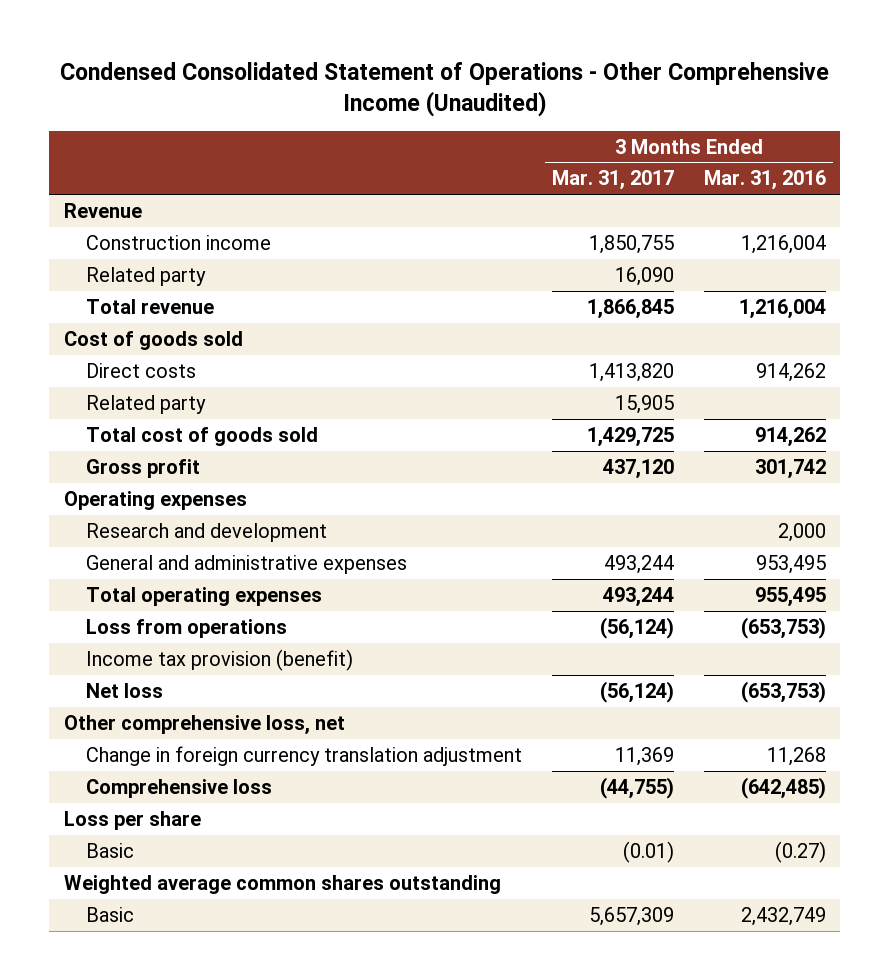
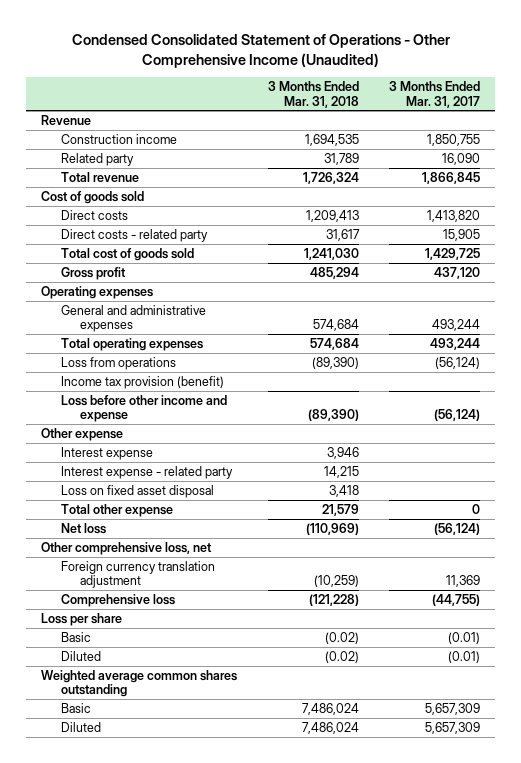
- | 3 Months Ended Mar. 31, 2017 | 3 Months Ended Mar. 31, 2016
+ | 3 Months Ended Mar. 31, 2018 | 3 Months Ended Mar. 31, 2017
- Related party | 15,905 |
+ Direct costs - related party | 31,617 | 15,905
- Research and development | | 2,000
+ Loss before other income and expense | (89,390) | (56,124)
+ Other expense
+ Interest expense | 3,946 |
+ Interest expense - related party | 14,215 |
+ Loss on fixed asset disposal | 3,418 |
+ Total other expense | 21,579 | 0
- Change in foreign currency translation adjustment | 11,369 | 11,268
+ Foreign currency translation adjustment | (10,259) | 11,369
+ Diluted | (0.02) | (0.01)
+ Diluted | 7,486,024 | 5,657,309

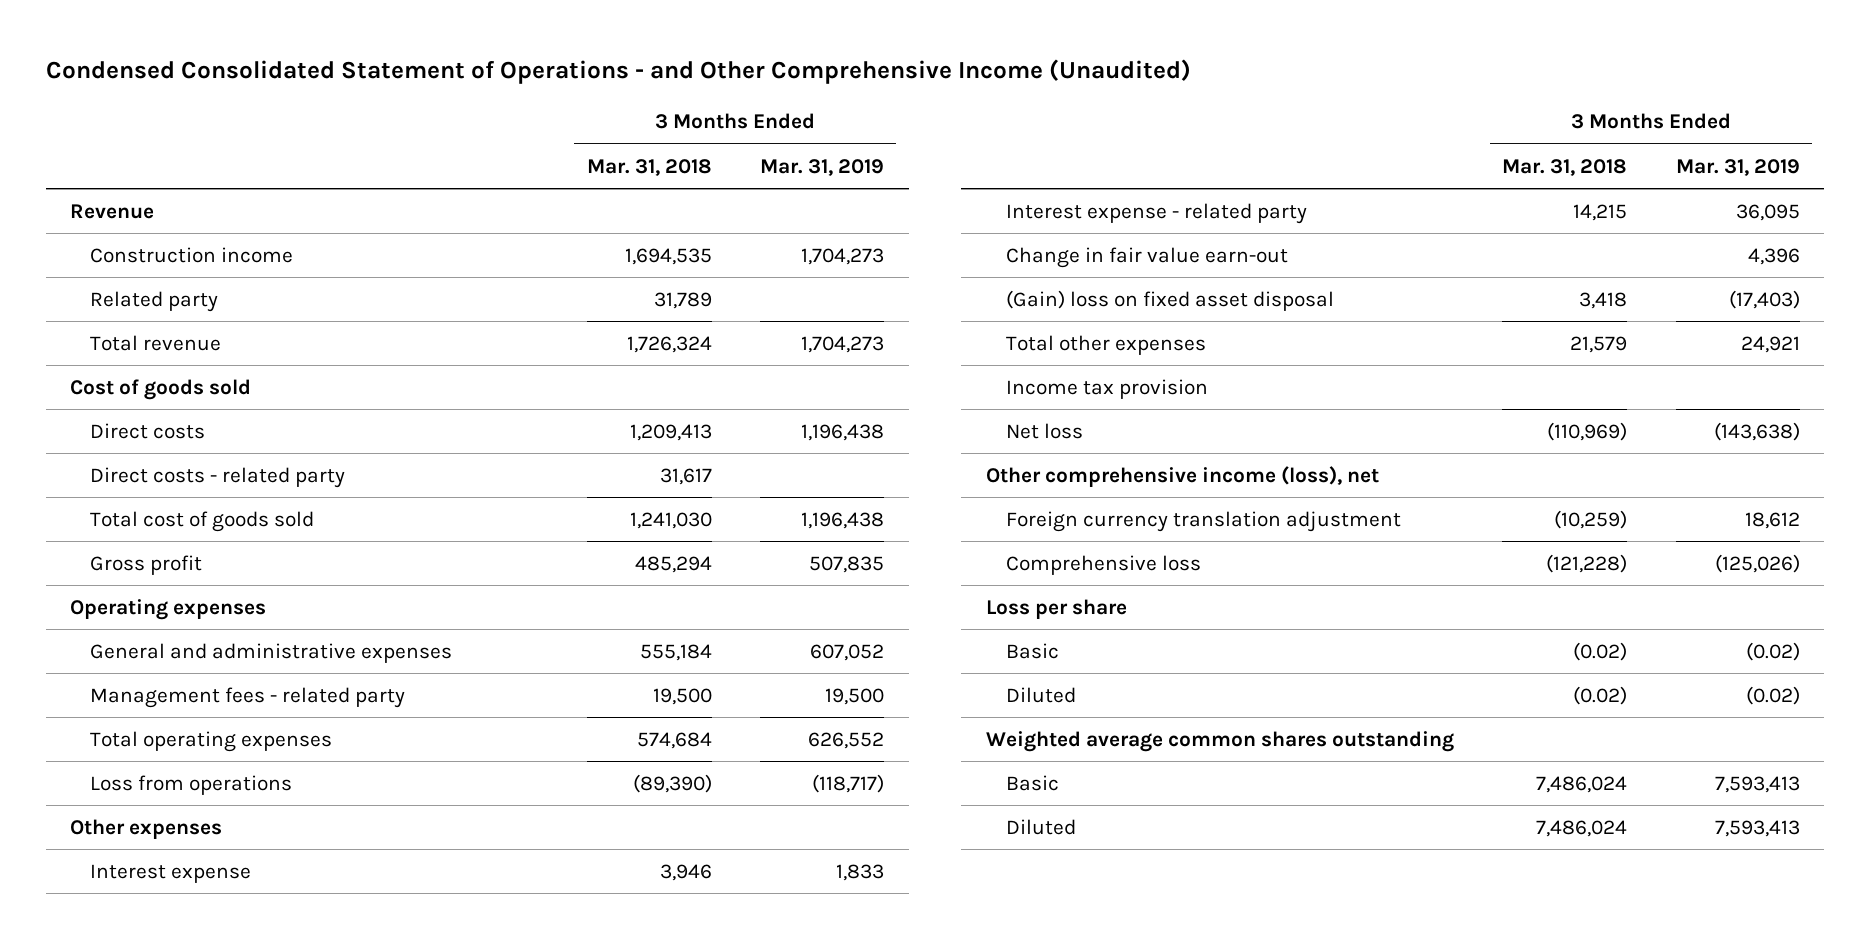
- Condensed Consolidated Statement of Operations - Other Comprehensive Income (Unaudited)
+ Condensed Consolidated Statement of Operations - and Other Comprehensive Income (Unaudited)
- | 3 Months Ended Mar. 31, 2018 | 3 Months Ended Mar. 31, 2017
+ | 3 Months Ended Mar. 31, 2018 | 3 Months Ended Mar. 31, 2019
- General and administrative expenses | 574,684 | 493,244
+ General and administrative expenses | 555,184 | 607,052
+ Management fees - related party | 19,500 | 19,500
- Income tax provision (benefit)
- Loss before other income and expense | (89,390) | (56,124)
- Other expense
+ Other expenses
- Loss on fixed asset disposal | 3,418 |
- Total other expense | 21,579 | 0
+ Change in fair value earn-out | | 4,396
+ (Gain) loss on fixed asset disposal | 3,418 | (17,403)
+ Total other expenses | 21,579 | 24,921
+ Income tax provision
- Other comprehensive loss, net
+ Other comprehensive income (loss), net

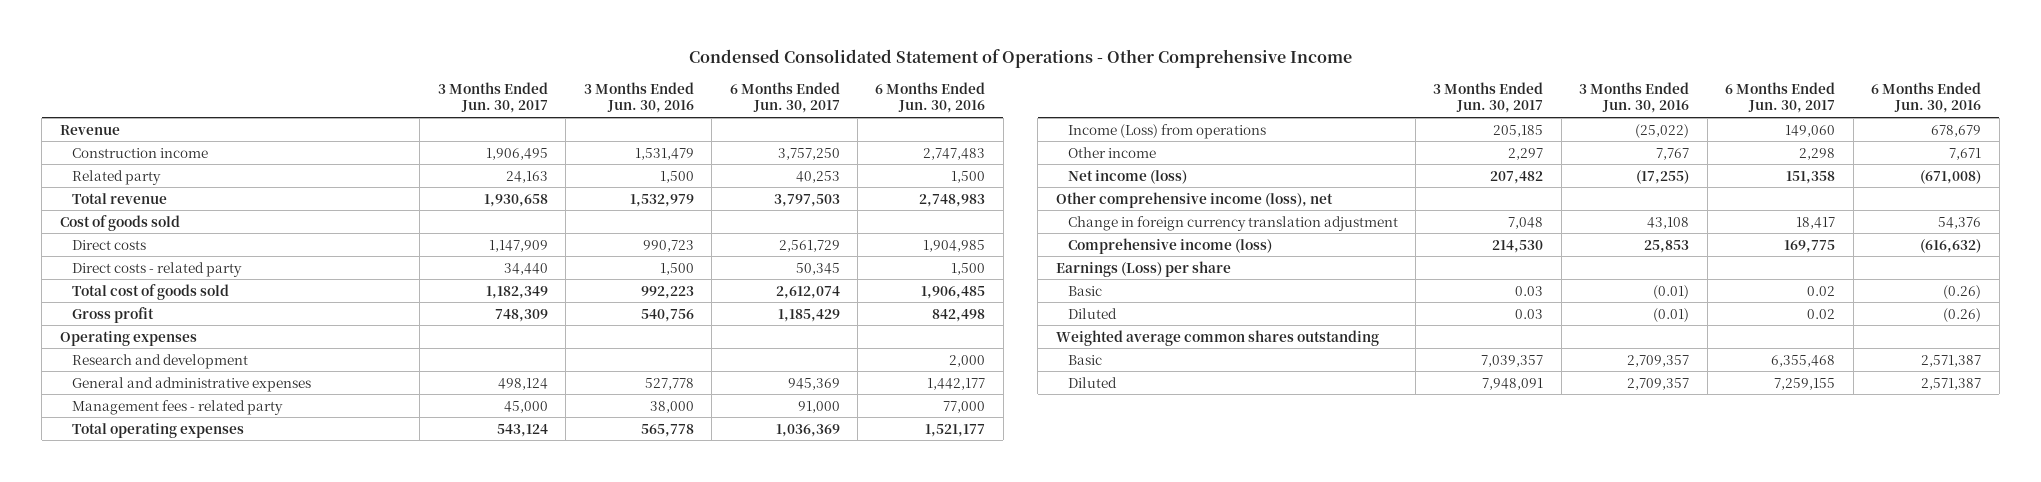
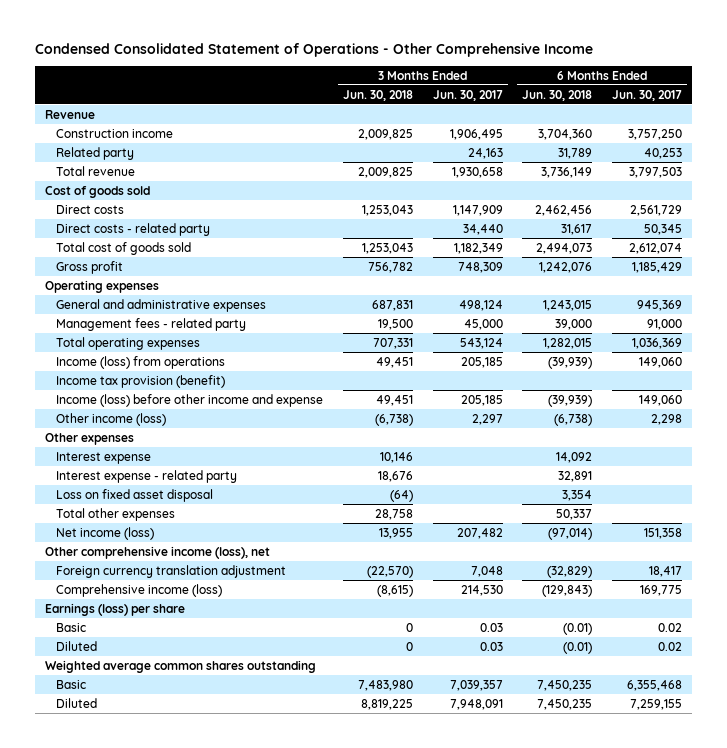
- | 3 Months Ended Jun. 30, 2017 | 3 Months Ended Jun. 30, 2016 | 6 Months Ended Jun. 30, 2017 | 6 Months Ended Jun. 30, 2016
+ | 3 Months Ended Jun. 30, 2018 | 3 Months Ended Jun. 30, 2017 | 6 Months Ended Jun. 30, 2018 | 6 Months Ended Jun. 30, 2017
- Research and development | | | | 2,000
- Income (Loss) from operations | 205,185 | (25,022) | 149,060 | 678,679
- Other income | 2,297 | 7,767 | 2,298 | 7,671
+ Income (loss) from operations | 49,451 | 205,185 | (39,939) | 149,060
+ Income tax provision (benefit)
+ Income (loss) before other income and expense | 49,451 | 205,185 | (39,939) | 149,060
+ Other income (loss) | (6,738) | 2,297 | (6,738) | 2,298
+ Other expenses
+ Interest expense | 10,146 | | 14,092 |
+ Interest expense - related party | 18,676 | | 32,891 |
+ Loss on fixed asset disposal | (64) | | 3,354 |
+ Total other expenses | 28,758 | | 50,337 |
- Change in foreign currency translation adjustment | 7,048 | 43,108 | 18,417 | 54,376
+ Foreign currency translation adjustment | (22,570) | 7,048 | (32,829) | 18,417
- Earnings (Loss) per share
+ Earnings (loss) per share

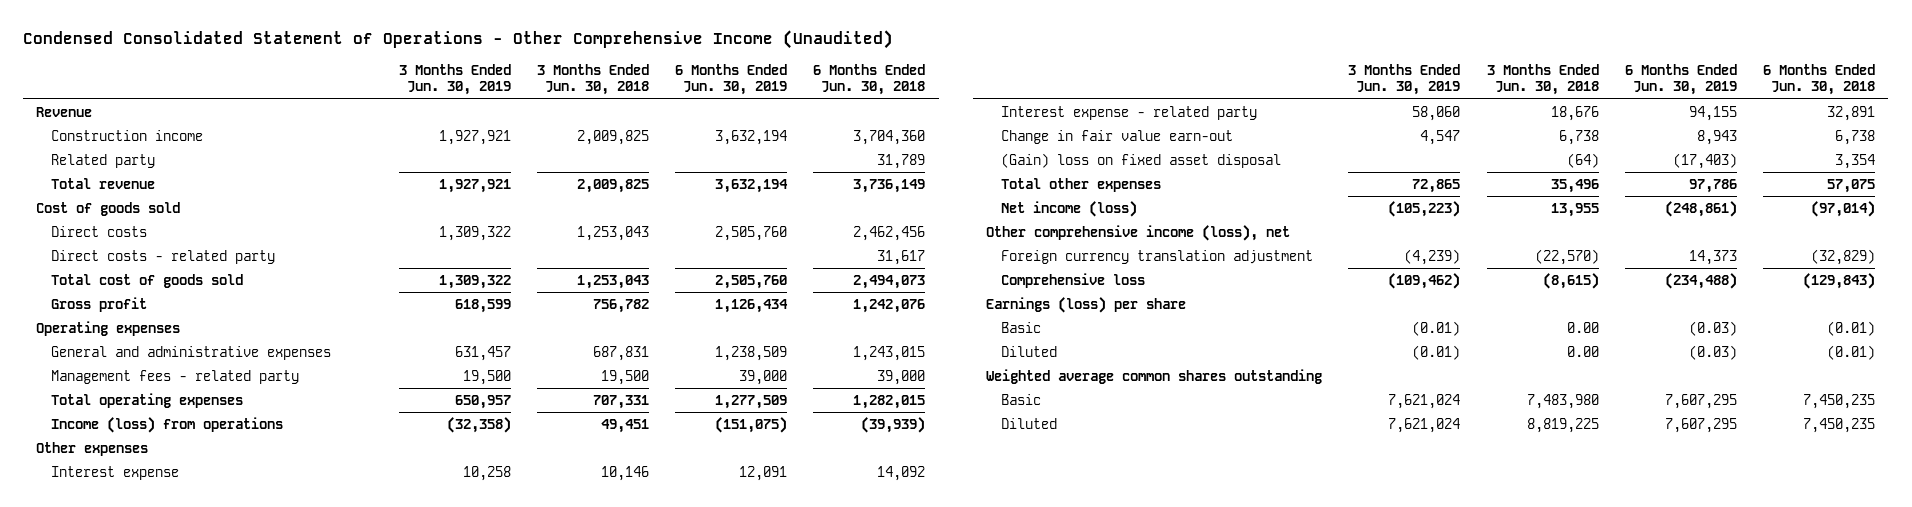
- Condensed Consolidated Statement of Operations - Other Comprehensive Income
+ Condensed Consolidated Statement of Operations - Other Comprehensive Income (Unaudited)
- | 3 Months Ended Jun. 30, 2018 | 3 Months Ended Jun. 30, 2017 | 6 Months Ended Jun. 30, 2018 | 6 Months Ended Jun. 30, 2017
+ | 3 Months Ended Jun. 30, 2019 | 3 Months Ended Jun. 30, 2018 | 6 Months Ended Jun. 30, 2019 | 6 Months Ended Jun. 30, 2018
- Income tax provision (benefit)
- Income (loss) before other income and expense | 49,451 | 205,185 | (39,939) | 149,060
- Other income (loss) | (6,738) | 2,297 | (6,738) | 2,298
- Loss on fixed asset disposal | (64) | | 3,354 |
- Total other expenses | 28,758 | | 50,337 |
+ Change in fair value earn-out | 4,547 | 6,738 | 8,943 | 6,738
+ (Gain) loss on fixed asset disposal | | (64) | (17,403) | 3,354
+ Total other expenses | 72,865 | 35,496 | 97,786 | 57,075
- Comprehensive income (loss) | (8,615) | 214,530 | (129,843) | 169,775
+ Comprehensive loss | (109,462) | (8,615) | (234,488) | (129,843)
- Basic | 0 | 0.03 | (0.01) | 0.02
- Diluted | 0 | 0.03 | (0.01) | 0.02
+ Basic | (0.01) | 0.00 | (0.03) | (0.01)
+ Diluted | (0.01) | 0.00 | (0.03) | (0.01)

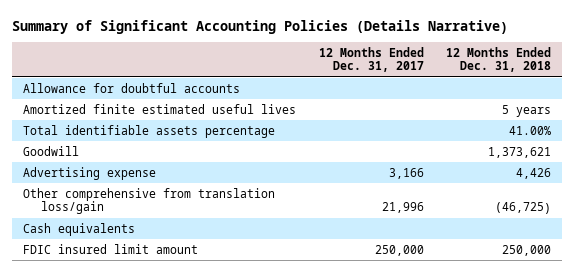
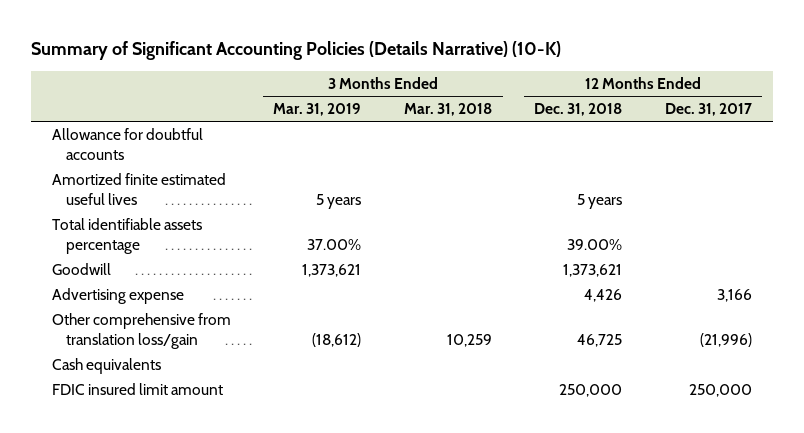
- Summary of Significant Accounting Policies (Details Narrative)
+ Summary of Significant Accounting Policies (Details Narrative) (10-K)
- | 12 Months Ended Dec. 31, 2017 | 12 Months Ended Dec. 31, 2018
+ | 3 Months Ended Mar. 31, 2019 | 3 Months Ended Mar. 31, 2018 | 12 Months Ended Dec. 31, 2018 | 12 Months Ended Dec. 31, 2017
- Total identifiable assets percentage | | 41.00%
+ Total identifiable assets percentage | 37.00% | | 39.00% |
- Other comprehensive from translation loss/gain | 21,996 | (46,725)
+ Other comprehensive from translation loss/gain | (18,612) | 10,259 | 46,725 | (21,996)

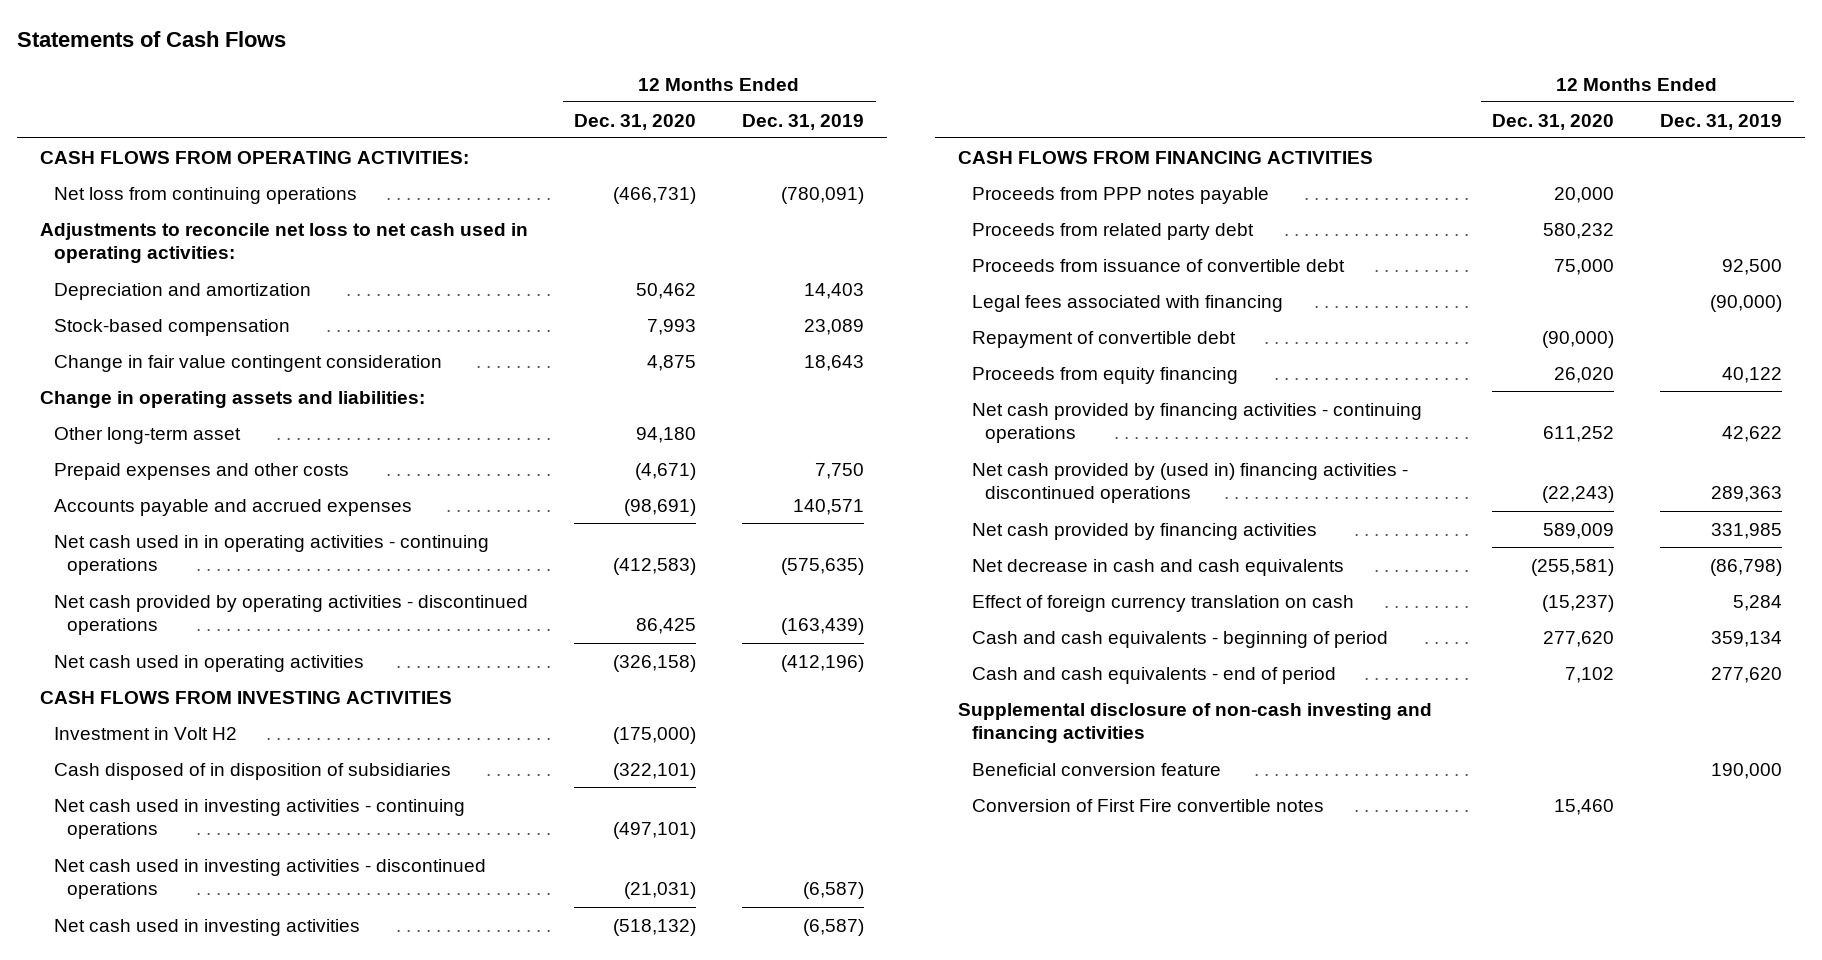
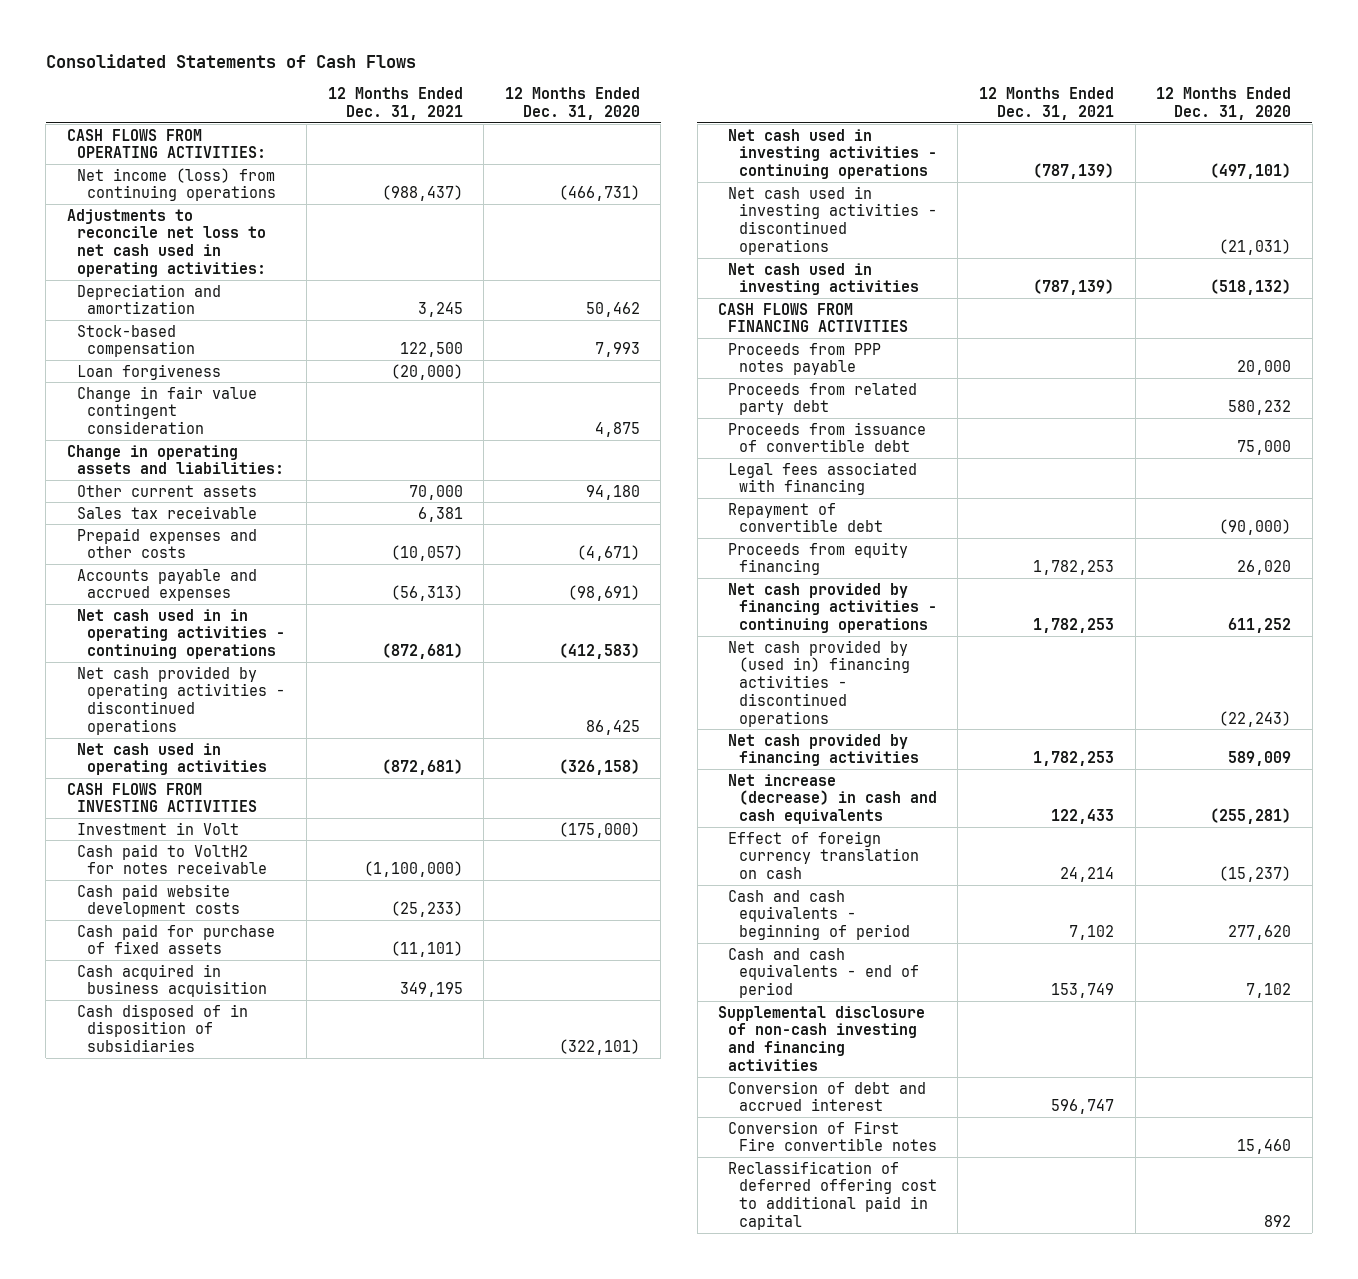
- Statements of Cash Flows
+ Consolidated Statements of Cash Flows
- | 12 Months Ended Dec. 31, 2020 | 12 Months Ended Dec. 31, 2019
+ | 12 Months Ended Dec. 31, 2021 | 12 Months Ended Dec. 31, 2020
- Net loss from continuing operations | (466,731) | (780,091)
+ Net income (loss) from continuing operations | (988,437) | (466,731)
+ Loan forgiveness | (20,000) |
- Other long-term asset | 94,180 |
+ Other current assets | 70,000 | 94,180
+ Sales tax receivable | 6,381 |
- Investment in Volt H2 | (175,000) |
+ Investment in Volt | | (175,000)
+ Cash paid to VoltH2 for notes receivable | (1,100,000) |
+ Cash paid website development costs | (25,233) |
+ Cash paid for purchase of fixed assets | (11,101) |
+ Cash acquired in business acquisition | 349,195 |
- Net decrease in cash and cash equivalents | (255,581) | (86,798)
+ Net increase (decrease) in cash and cash equivalents | 122,433 | (255,281)
- Beneficial conversion feature | | 190,000
+ Conversion of debt and accrued interest | 596,747 |
+ Reclassification of deferred offering cost to additional paid in capital | | 892

